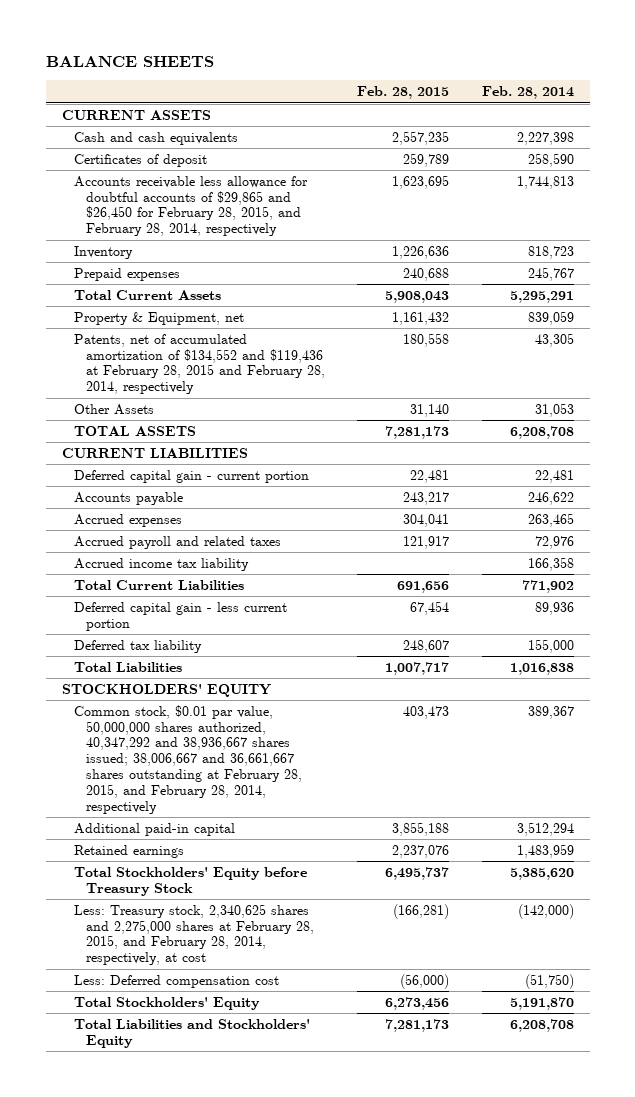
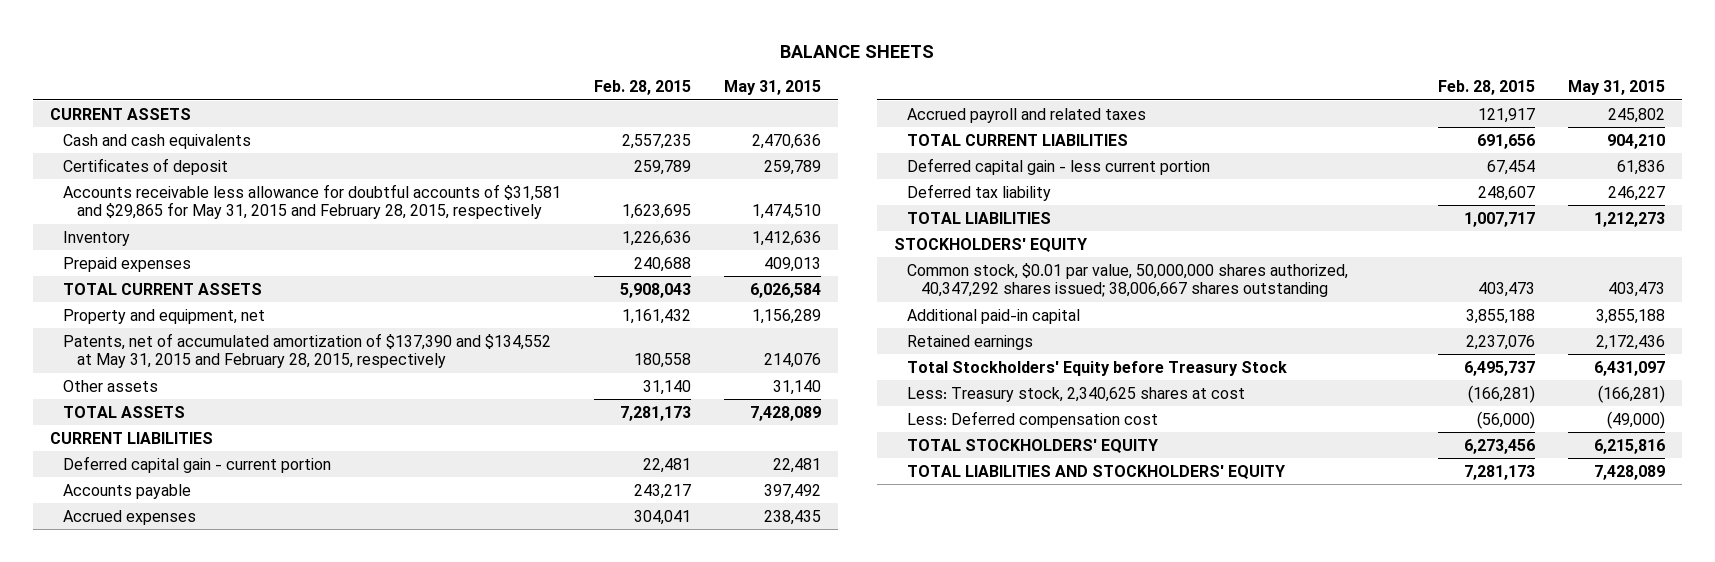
- | Feb. 28, 2015 | Feb. 28, 2014
+ | Feb. 28, 2015 | May 31, 2015
- Accounts receivable less allowance for doubtful accounts of $29,865 and $26,450 for February 28, 2015, and February 28, 2014, respectively | 1,623,695 | 1,744,813
+ Accounts receivable less allowance for doubtful accounts of $31,581 and $29,865 for May 31, 2015 and February 28, 2015, respectively | 1,623,695 | 1,474,510
- Total Current Assets | 5,908,043 | 5,295,291
- Property & Equipment, net | 1,161,432 | 839,059
- Patents, net of accumulated amortization of $134,552 and $119,436 at February 28, 2015 and February 28, 2014, respectively | 180,558 | 43,305
- Other Assets | 31,140 | 31,053
+ TOTAL CURRENT ASSETS | 5,908,043 | 6,026,584
+ Property and equipment, net | 1,161,432 | 1,156,289
+ Patents, net of accumulated amortization of $137,390 and $134,552 at May 31, 2015 and February 28, 2015, respectively | 180,558 | 214,076
+ Other assets | 31,140 | 31,140
- Accrued income tax liability | | 166,358
- Total Current Liabilities | 691,656 | 771,902
+ TOTAL CURRENT LIABILITIES | 691,656 | 904,210
- Total Liabilities | 1,007,717 | 1,016,838
+ TOTAL LIABILITIES | 1,007,717 | 1,212,273
- Common stock, $0.01 par value, 50,000,000 shares authorized, 40,347,292 and 38,936,667 shares issued; 38,006,667 and 36,661,667 shares outstanding at February 28, 2015, and February 28, 2014, respectively | 403,473 | 389,367
+ Common stock, $0.01 par value, 50,000,000 shares authorized, 40,347,292 shares issued; 38,006,667 shares outstanding | 403,473 | 403,473
- Less: Treasury stock, 2,340,625 shares and 2,275,000 shares at February 28, 2015, and February 28, 2014, respectively, at cost | (166,281) | (142,000)
+ Less: Treasury stock, 2,340,625 shares at cost | (166,281) | (166,281)
- Total Stockholders' Equity | 6,273,456 | 5,191,870
- Total Liabilities and Stockholders' Equity | 7,281,173 | 6,208,708
+ TOTAL STOCKHOLDERS' EQUITY | 6,273,456 | 6,215,816
+ TOTAL LIABILITIES AND STOCKHOLDERS' EQUITY | 7,281,173 | 7,428,089

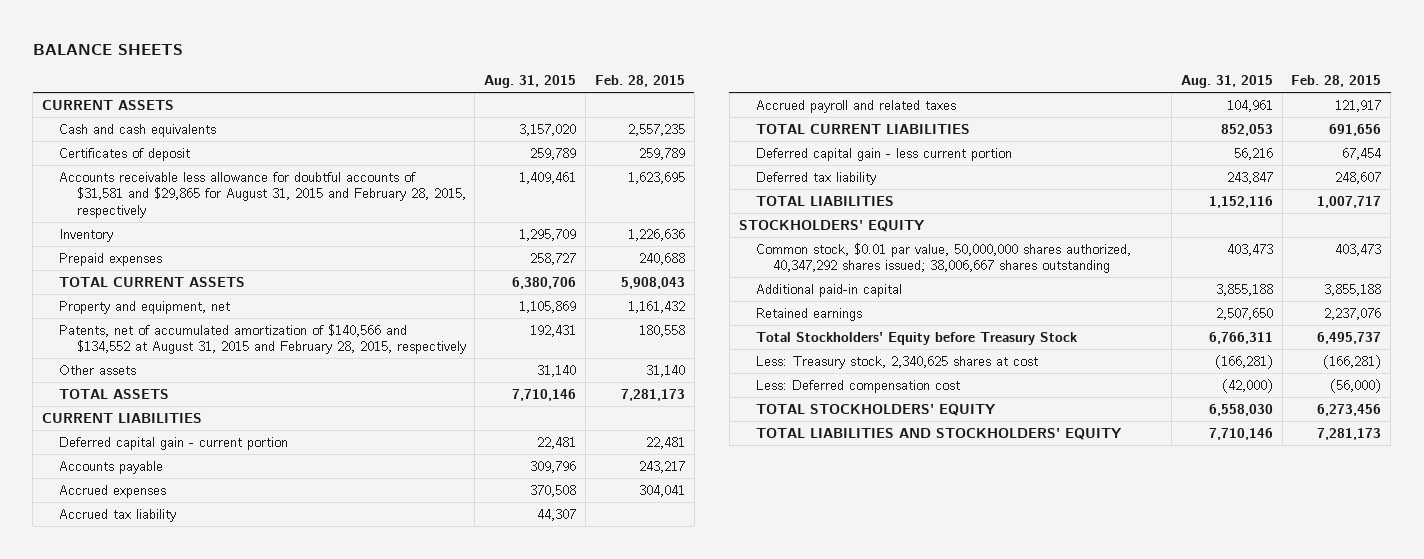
- | Feb. 28, 2015 | May 31, 2015
+ | Aug. 31, 2015 | Feb. 28, 2015
- Accounts receivable less allowance for doubtful accounts of $31,581 and $29,865 for May 31, 2015 and February 28, 2015, respectively | 1,623,695 | 1,474,510
+ Accounts receivable less allowance for doubtful accounts of $31,581 and $29,865 for August 31, 2015 and February 28, 2015, respectively | 1,409,461 | 1,623,695
- Patents, net of accumulated amortization of $137,390 and $134,552 at May 31, 2015 and February 28, 2015, respectively | 180,558 | 214,076
+ Patents, net of accumulated amortization of $140,566 and $134,552 at August 31, 2015 and February 28, 2015, respectively | 192,431 | 180,558
+ Accrued tax liability | 44,307 |

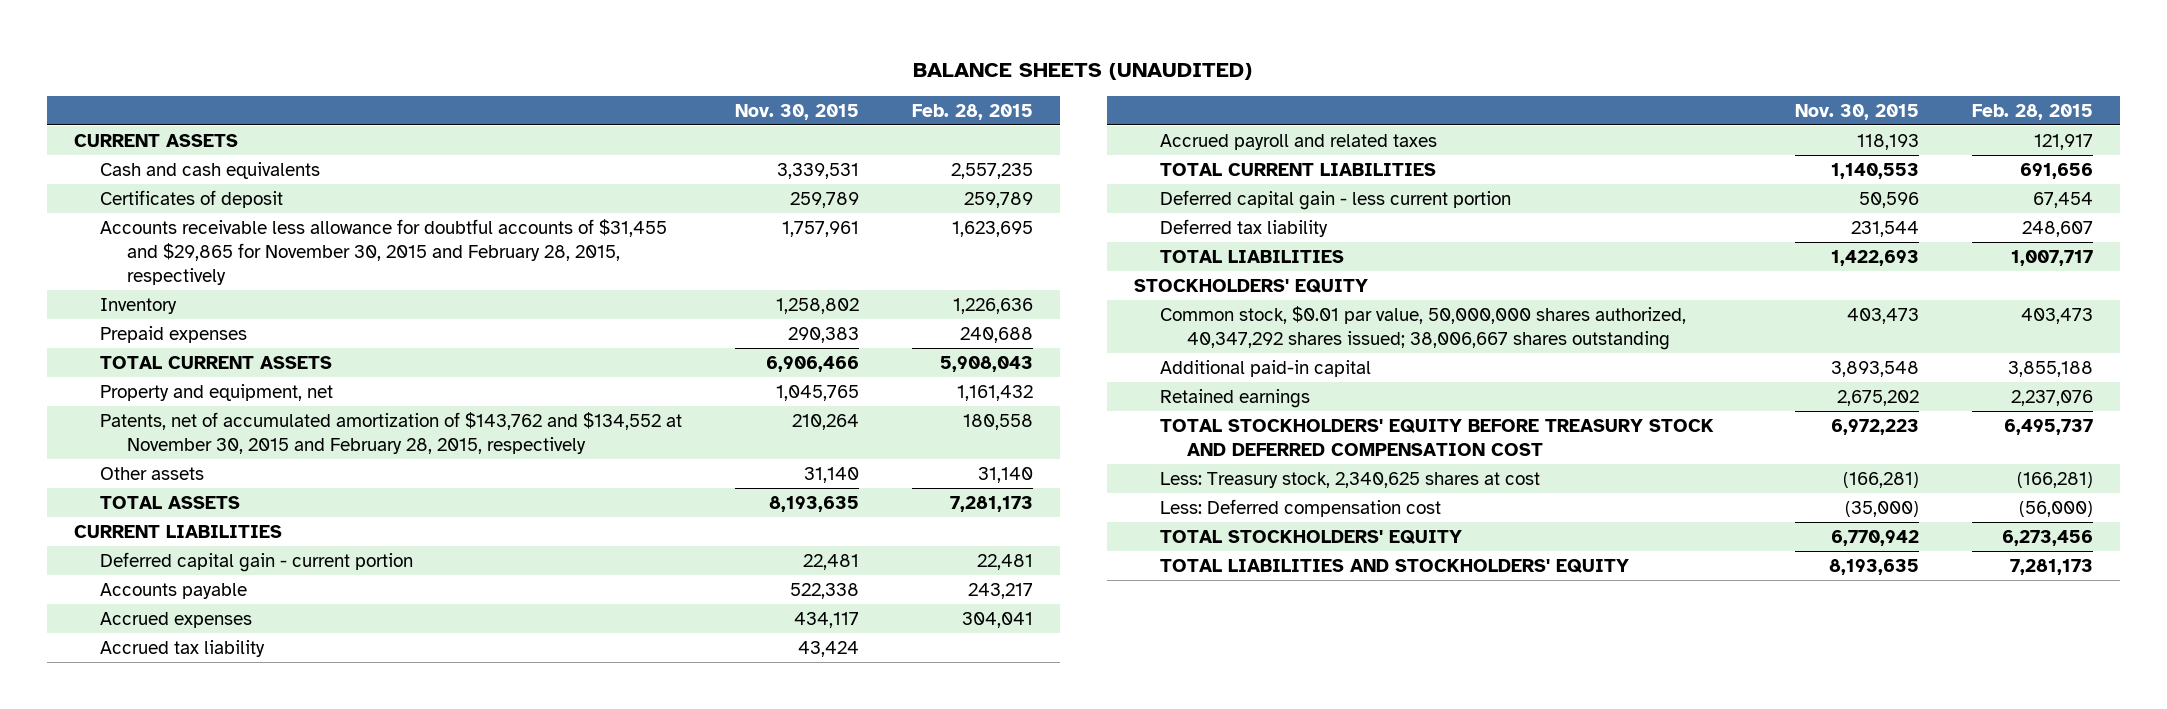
- BALANCE SHEETS
+ BALANCE SHEETS (UNAUDITED)
- | Aug. 31, 2015 | Feb. 28, 2015
+ | Nov. 30, 2015 | Feb. 28, 2015
- Accounts receivable less allowance for doubtful accounts of $31,581 and $29,865 for August 31, 2015 and February 28, 2015, respectively | 1,409,461 | 1,623,695
+ Accounts receivable less allowance for doubtful accounts of $31,455 and $29,865 for November 30, 2015 and February 28, 2015, respectively | 1,757,961 | 1,623,695
- Patents, net of accumulated amortization of $140,566 and $134,552 at August 31, 2015 and February 28, 2015, respectively | 192,431 | 180,558
+ Patents, net of accumulated amortization of $143,762 and $134,552 at November 30, 2015 and February 28, 2015, respectively | 210,264 | 180,558
- Total Stockholders' Equity before Treasury Stock | 6,766,311 | 6,495,737
+ TOTAL STOCKHOLDERS' EQUITY BEFORE TREASURY STOCK AND DEFERRED COMPENSATION COST | 6,972,223 | 6,495,737

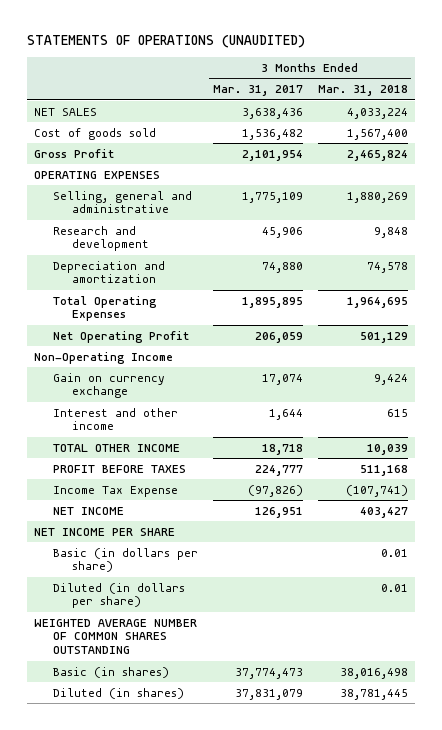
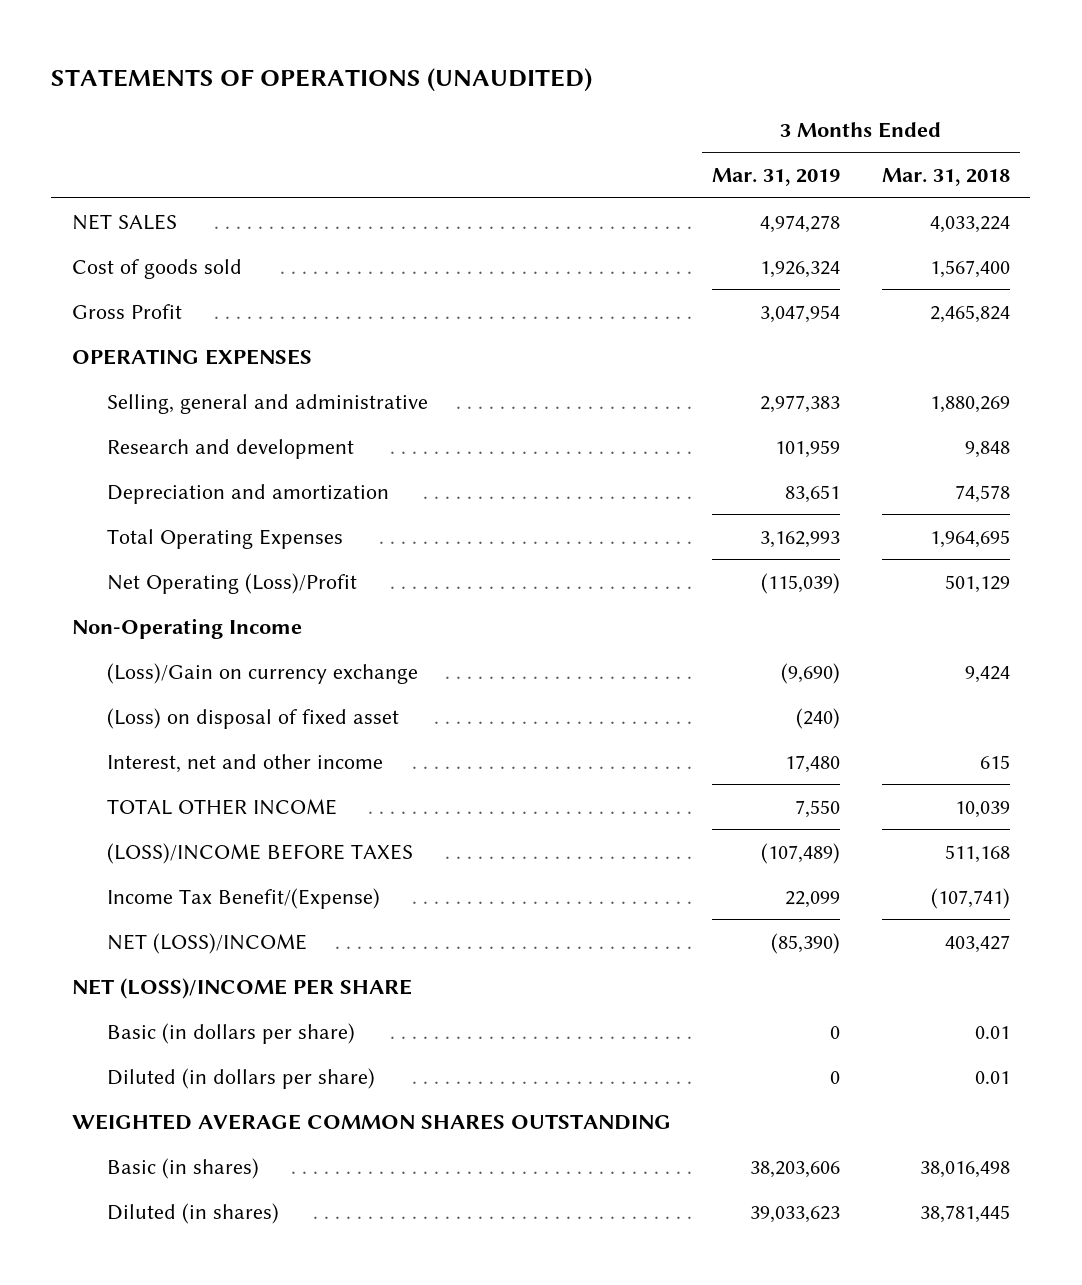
- | 3 Months Ended Mar. 31, 2017 | 3 Months Ended Mar. 31, 2018
+ | 3 Months Ended Mar. 31, 2019 | 3 Months Ended Mar. 31, 2018
- Net Operating Profit | 206,059 | 501,129
+ Net Operating (Loss)/Profit | (115,039) | 501,129
- Gain on currency exchange | 17,074 | 9,424
- Interest and other income | 1,644 | 615
+ (Loss)/Gain on currency exchange | (9,690) | 9,424
+ (Loss) on disposal of fixed asset | (240) |
+ Interest, net and other income | 17,480 | 615
- PROFIT BEFORE TAXES | 224,777 | 511,168
- Income Tax Expense | (97,826) | (107,741)
- NET INCOME | 126,951 | 403,427
- NET INCOME PER SHARE
+ (LOSS)/INCOME BEFORE TAXES | (107,489) | 511,168
+ Income Tax Benefit/(Expense) | 22,099 | (107,741)
+ NET (LOSS)/INCOME | (85,390) | 403,427
+ NET (LOSS)/INCOME PER SHARE
- WEIGHTED AVERAGE NUMBER OF COMMON SHARES OUTSTANDING
+ WEIGHTED AVERAGE COMMON SHARES OUTSTANDING

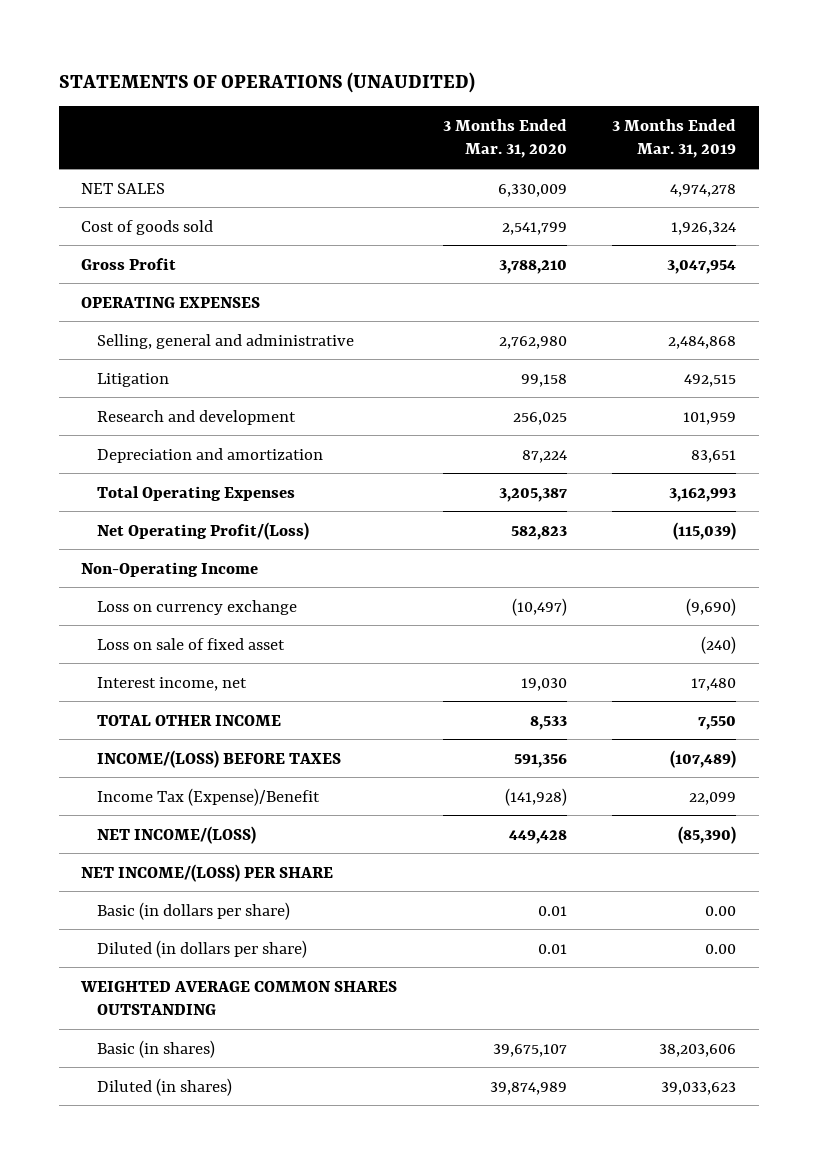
- | 3 Months Ended Mar. 31, 2019 | 3 Months Ended Mar. 31, 2018
+ | 3 Months Ended Mar. 31, 2020 | 3 Months Ended Mar. 31, 2019
- Selling, general and administrative | 2,977,383 | 1,880,269
+ Selling, general and administrative | 2,762,980 | 2,484,868
+ Litigation | 99,158 | 492,515
- Net Operating (Loss)/Profit | (115,039) | 501,129
+ Net Operating Profit/(Loss) | 582,823 | (115,039)
- (Loss)/Gain on currency exchange | (9,690) | 9,424
- (Loss) on disposal of fixed asset | (240) |
- Interest, net and other income | 17,480 | 615
+ Loss on currency exchange | (10,497) | (9,690)
+ Loss on sale of fixed asset | | (240)
+ Interest income, net | 19,030 | 17,480
- (LOSS)/INCOME BEFORE TAXES | (107,489) | 511,168
- Income Tax Benefit/(Expense) | 22,099 | (107,741)
- NET (LOSS)/INCOME | (85,390) | 403,427
- NET (LOSS)/INCOME PER SHARE
- Basic (in dollars per share) | 0 | 0.01
- Diluted (in dollars per share) | 0 | 0.01
+ INCOME/(LOSS) BEFORE TAXES | 591,356 | (107,489)
+ Income Tax (Expense)/Benefit | (141,928) | 22,099
+ NET INCOME/(LOSS) | 449,428 | (85,390)
+ NET INCOME/(LOSS) PER SHARE
+ Basic (in dollars per share) | 0.01 | 0.00
+ Diluted (in dollars per share) | 0.01 | 0.00

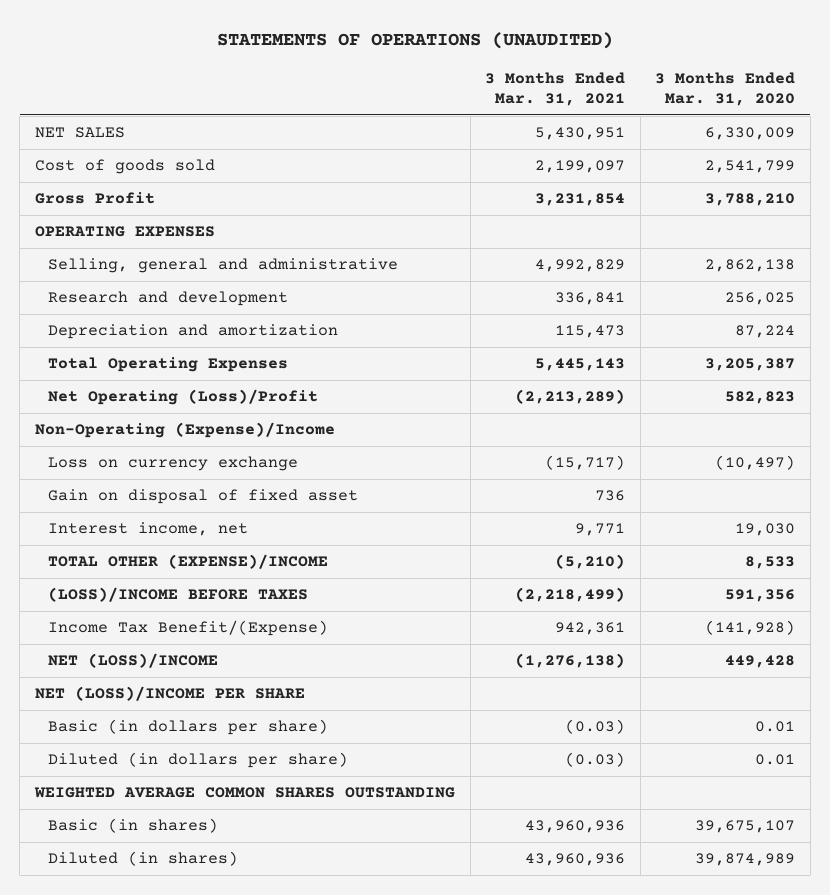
- | 3 Months Ended Mar. 31, 2020 | 3 Months Ended Mar. 31, 2019
+ | 3 Months Ended Mar. 31, 2021 | 3 Months Ended Mar. 31, 2020
- Selling, general and administrative | 2,762,980 | 2,484,868
- Litigation | 99,158 | 492,515
+ Selling, general and administrative | 4,992,829 | 2,862,138
- Net Operating Profit/(Loss) | 582,823 | (115,039)
- Non-Operating Income
+ Net Operating (Loss)/Profit | (2,213,289) | 582,823
+ Non-Operating (Expense)/Income
- Loss on sale of fixed asset | | (240)
+ Gain on disposal of fixed asset | 736 |
- TOTAL OTHER INCOME | 8,533 | 7,550
- INCOME/(LOSS) BEFORE TAXES | 591,356 | (107,489)
- Income Tax (Expense)/Benefit | (141,928) | 22,099
- NET INCOME/(LOSS) | 449,428 | (85,390)
- NET INCOME/(LOSS) PER SHARE
+ TOTAL OTHER (EXPENSE)/INCOME | (5,210) | 8,533
+ (LOSS)/INCOME BEFORE TAXES | (2,218,499) | 591,356
+ Income Tax Benefit/(Expense) | 942,361 | (141,928)
+ NET (LOSS)/INCOME | (1,276,138) | 449,428
+ NET (LOSS)/INCOME PER SHARE

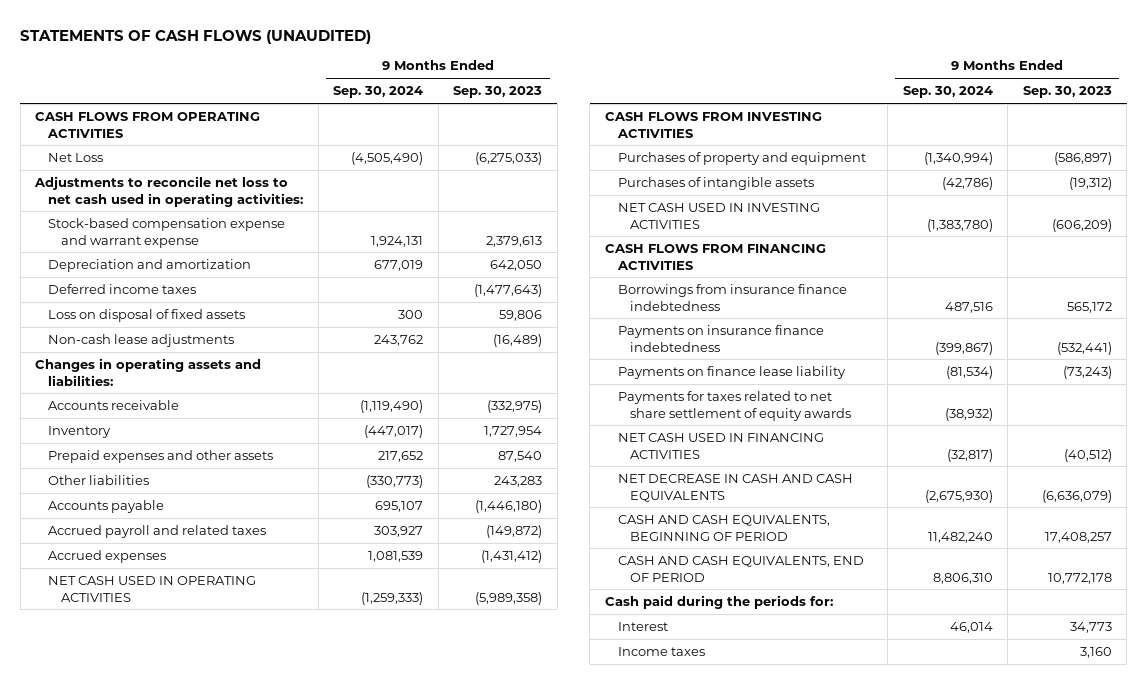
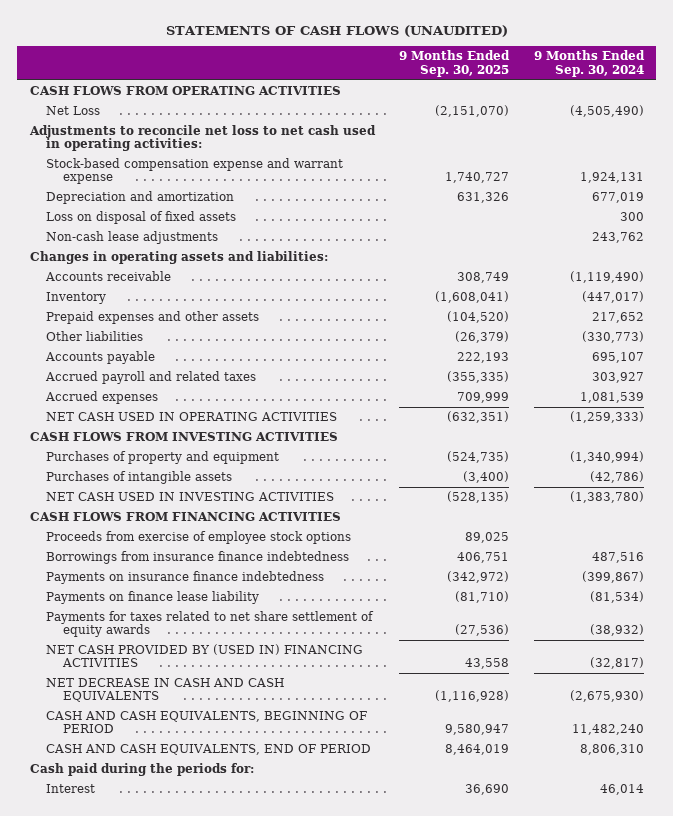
- | 9 Months Ended Sep. 30, 2024 | 9 Months Ended Sep. 30, 2023
+ | 9 Months Ended Sep. 30, 2025 | 9 Months Ended Sep. 30, 2024
- Deferred income taxes | | (1,477,643)
+ Proceeds from exercise of employee stock options | 89,025 |
- NET CASH USED IN FINANCING ACTIVITIES | (32,817) | (40,512)
+ NET CASH PROVIDED BY (USED IN) FINANCING ACTIVITIES | 43,558 | (32,817)
- Income taxes | | 3,160

